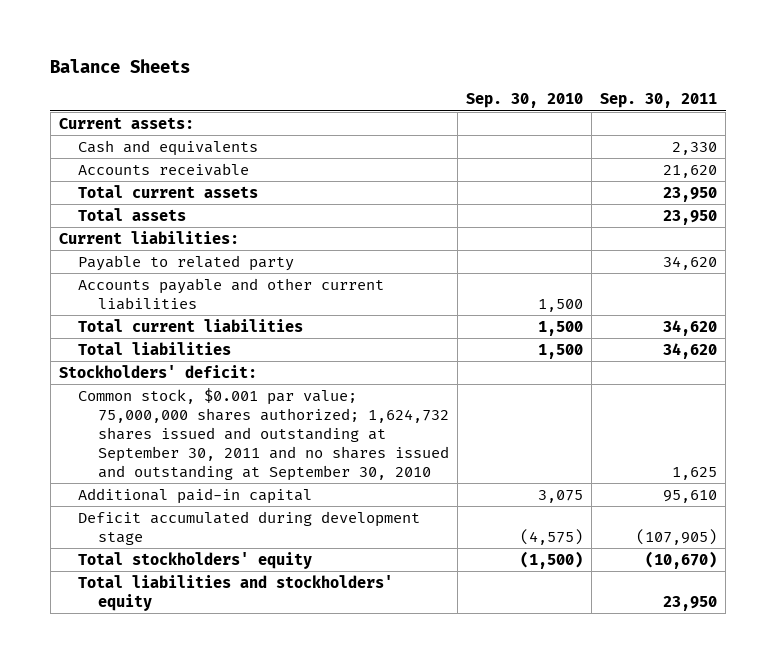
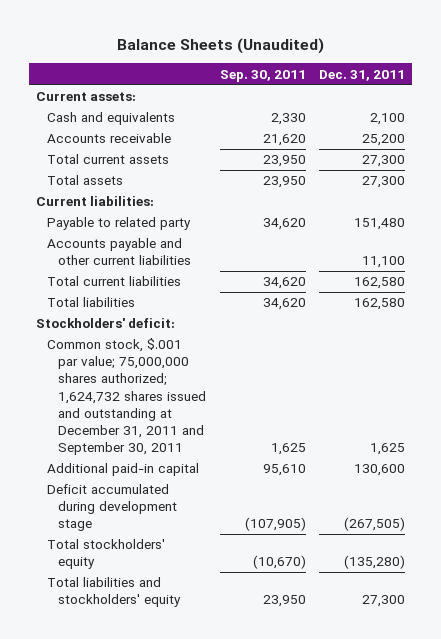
- Balance Sheets
+ Balance Sheets (Unaudited)
- | Sep. 30, 2010 | Sep. 30, 2011
+ | Sep. 30, 2011 | Dec. 31, 2011
- Common stock, $0.001 par value; 75,000,000 shares authorized; 1,624,732 shares issued and outstanding at September 30, 2011 and no shares issued and outstanding at September 30, 2010 | | 1,625
+ Common stock, $.001 par value; 75,000,000 shares authorized; 1,624,732 shares issued and outstanding at December 31, 2011 and September 30, 2011 | 1,625 | 1,625

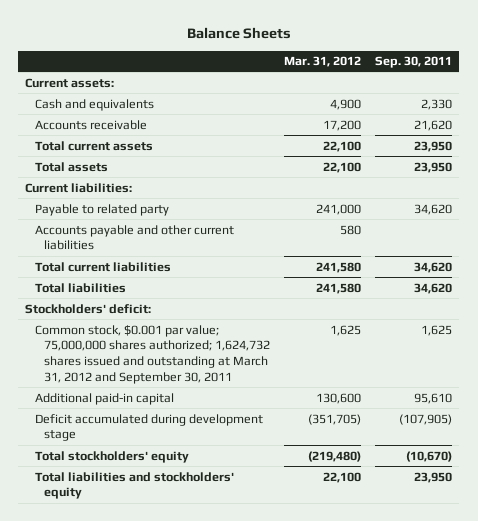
- Balance Sheets (Unaudited)
+ Balance Sheets
- | Sep. 30, 2011 | Dec. 31, 2011
+ | Mar. 31, 2012 | Sep. 30, 2011
- Common stock, $.001 par value; 75,000,000 shares authorized; 1,624,732 shares issued and outstanding at December 31, 2011 and September 30, 2011 | 1,625 | 1,625
+ Common stock, $0.001 par value; 75,000,000 shares authorized; 1,624,732 shares issued and outstanding at March 31, 2012 and September 30, 2011 | 1,625 | 1,625

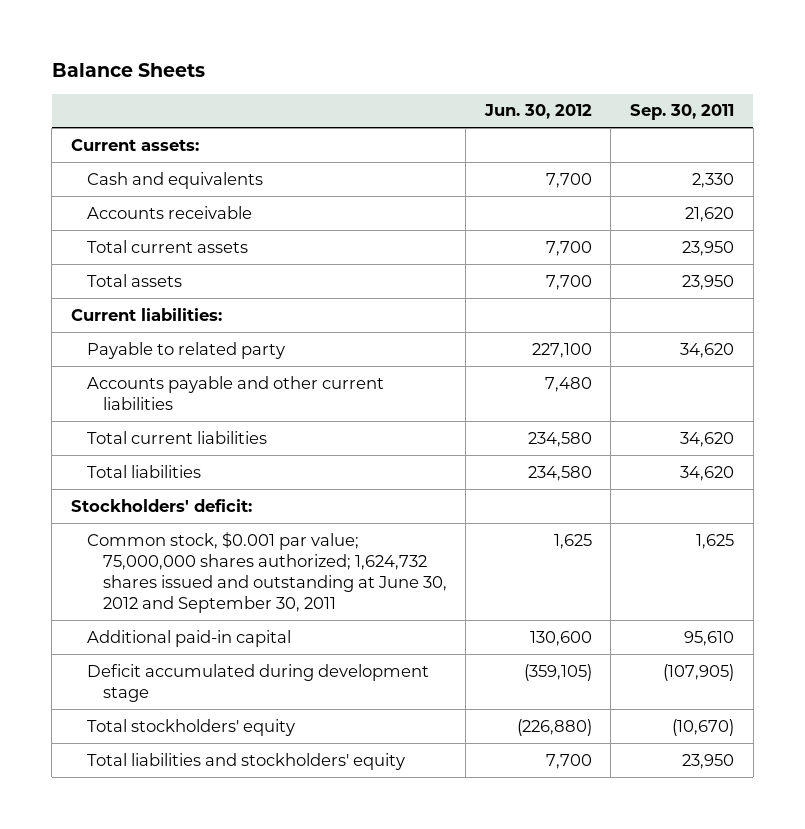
- | Mar. 31, 2012 | Sep. 30, 2011
+ | Jun. 30, 2012 | Sep. 30, 2011
- Common stock, $0.001 par value; 75,000,000 shares authorized; 1,624,732 shares issued and outstanding at March 31, 2012 and September 30, 2011 | 1,625 | 1,625
+ Common stock, $0.001 par value; 75,000,000 shares authorized; 1,624,732 shares issued and outstanding at June 30, 2012 and September 30, 2011 | 1,625 | 1,625

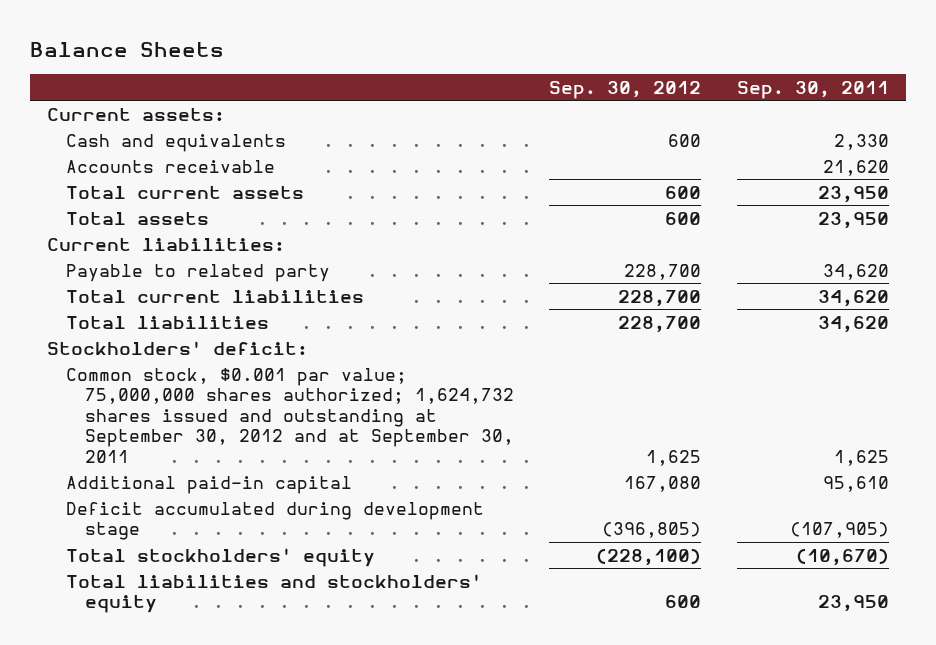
- | Jun. 30, 2012 | Sep. 30, 2011
+ | Sep. 30, 2012 | Sep. 30, 2011
- Accounts payable and other current liabilities | 7,480 |
- Common stock, $0.001 par value; 75,000,000 shares authorized; 1,624,732 shares issued and outstanding at June 30, 2012 and September 30, 2011 | 1,625 | 1,625
+ Common stock, $0.001 par value; 75,000,000 shares authorized; 1,624,732 shares issued and outstanding at September 30, 2012 and at September 30, 2011 | 1,625 | 1,625

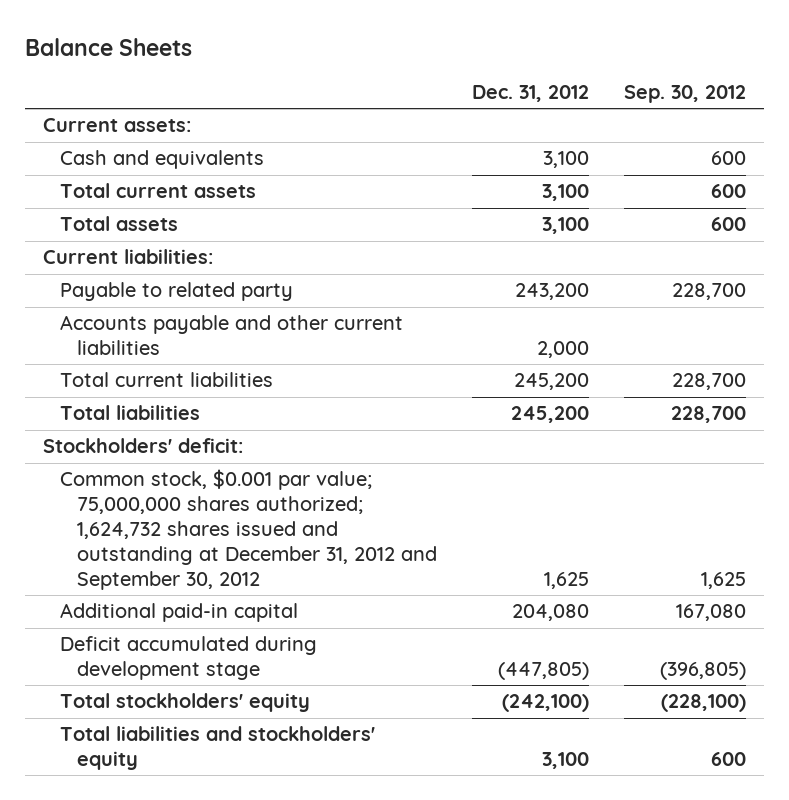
- | Sep. 30, 2012 | Sep. 30, 2011
+ | Dec. 31, 2012 | Sep. 30, 2012
- Accounts receivable | | 21,620
+ Accounts payable and other current liabilities | 2,000 |
- Common stock, $0.001 par value; 75,000,000 shares authorized; 1,624,732 shares issued and outstanding at September 30, 2012 and at September 30, 2011 | 1,625 | 1,625
+ Common stock, $0.001 par value; 75,000,000 shares authorized; 1,624,732 shares issued and outstanding at December 31, 2012 and September 30, 2012 | 1,625 | 1,625

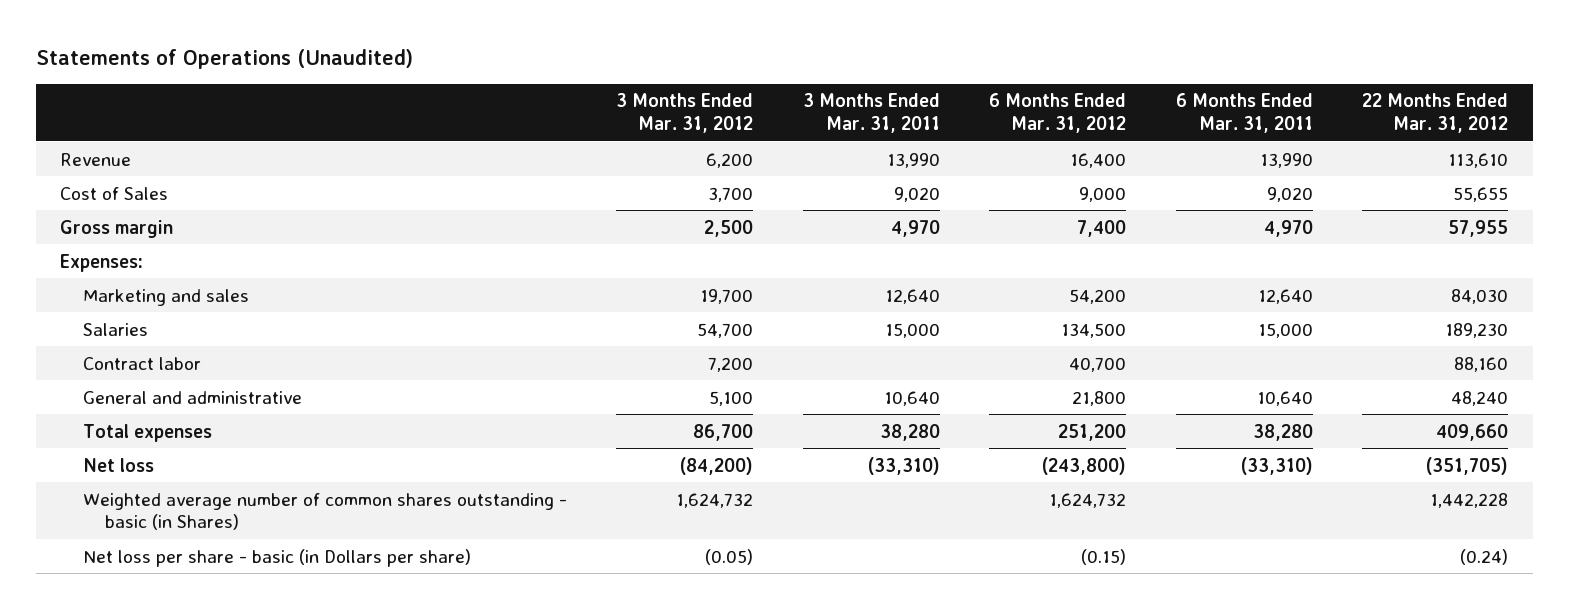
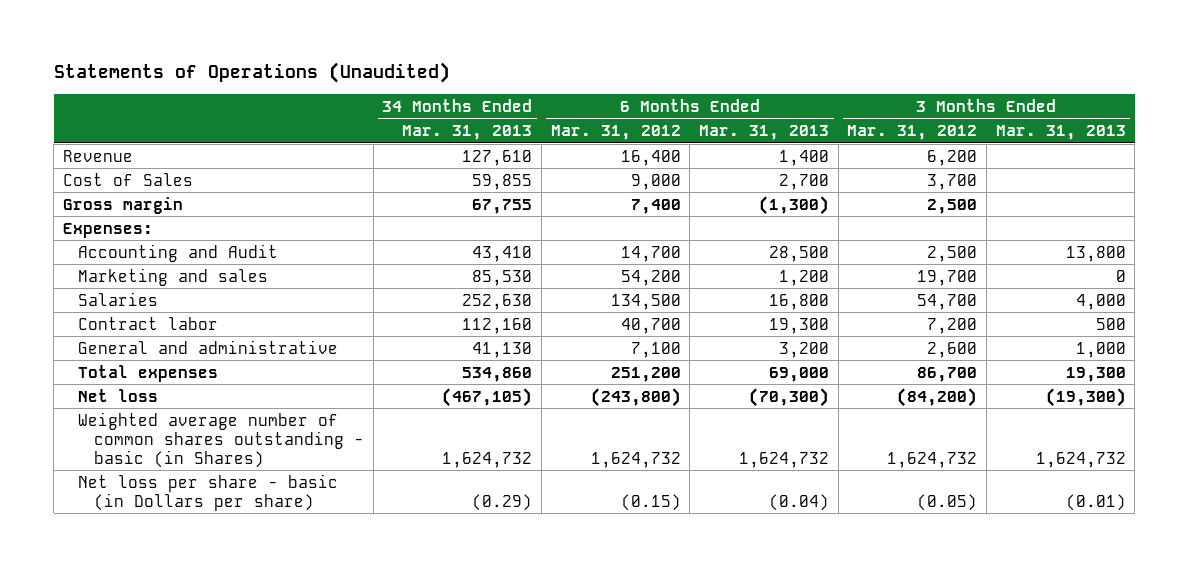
- | 3 Months Ended Mar. 31, 2012 | 3 Months Ended Mar. 31, 2011 | 6 Months Ended Mar. 31, 2012 | 6 Months Ended Mar. 31, 2011 | 22 Months Ended Mar. 31, 2012
+ | 34 Months Ended Mar. 31, 2013 | 6 Months Ended Mar. 31, 2012 | 6 Months Ended Mar. 31, 2013 | 3 Months Ended Mar. 31, 2012 | 3 Months Ended Mar. 31, 2013
+ Accounting and Audit | 43,410 | 14,700 | 28,500 | 2,500 | 13,800
- General and administrative | 5,100 | 10,640 | 21,800 | 10,640 | 48,240
+ General and administrative | 41,130 | 7,100 | 3,200 | 2,600 | 1,000

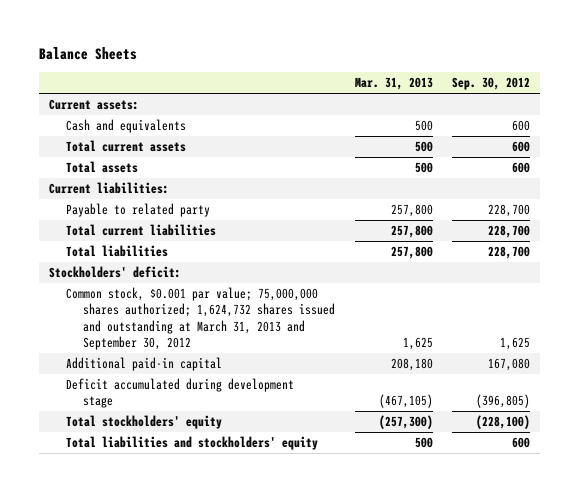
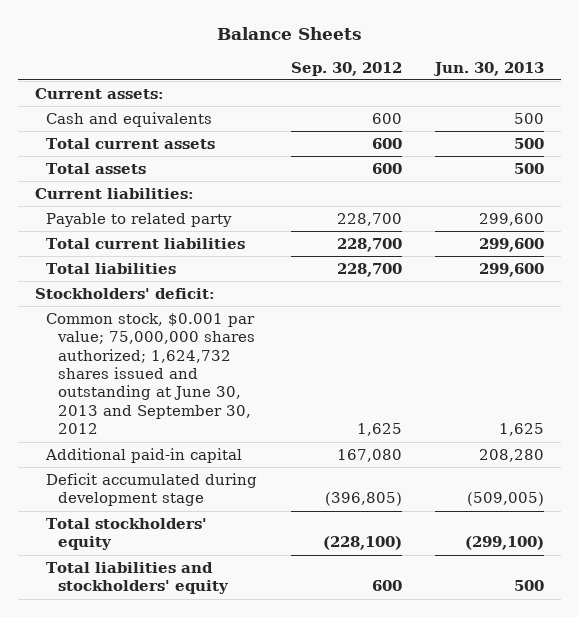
- | Mar. 31, 2013 | Sep. 30, 2012
+ | Sep. 30, 2012 | Jun. 30, 2013
- Common stock, $0.001 par value; 75,000,000 shares authorized; 1,624,732 shares issued and outstanding at March 31, 2013 and September 30, 2012 | 1,625 | 1,625
+ Common stock, $0.001 par value; 75,000,000 shares authorized; 1,624,732 shares issued and outstanding at June 30, 2013 and September 30, 2012 | 1,625 | 1,625

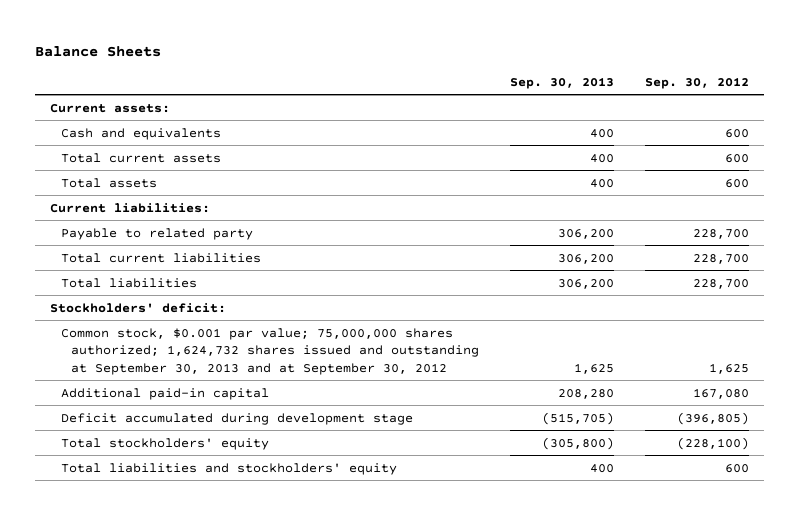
- | Sep. 30, 2012 | Jun. 30, 2013
+ | Sep. 30, 2013 | Sep. 30, 2012
- Common stock, $0.001 par value; 75,000,000 shares authorized; 1,624,732 shares issued and outstanding at June 30, 2013 and September 30, 2012 | 1,625 | 1,625
+ Common stock, $0.001 par value; 75,000,000 shares authorized; 1,624,732 shares issued and outstanding at September 30, 2013 and at September 30, 2012 | 1,625 | 1,625

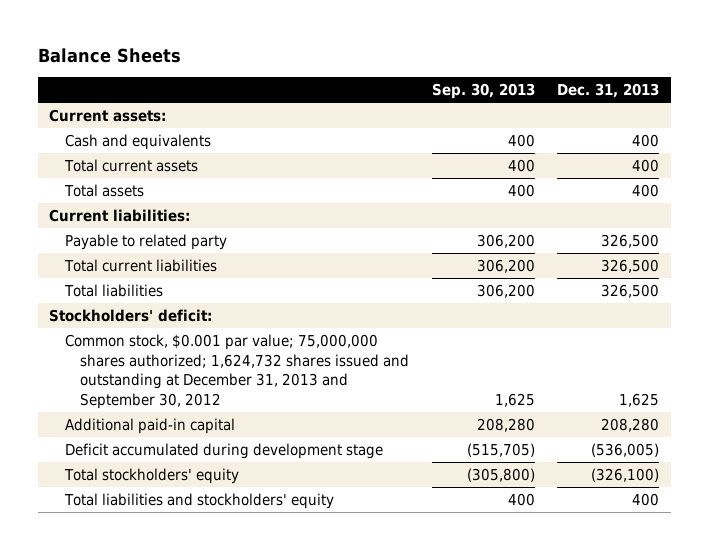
- | Sep. 30, 2013 | Sep. 30, 2012
+ | Sep. 30, 2013 | Dec. 31, 2013
- Common stock, $0.001 par value; 75,000,000 shares authorized; 1,624,732 shares issued and outstanding at September 30, 2013 and at September 30, 2012 | 1,625 | 1,625
+ Common stock, $0.001 par value; 75,000,000 shares authorized; 1,624,732 shares issued and outstanding at December 31, 2013 and September 30, 2012 | 1,625 | 1,625

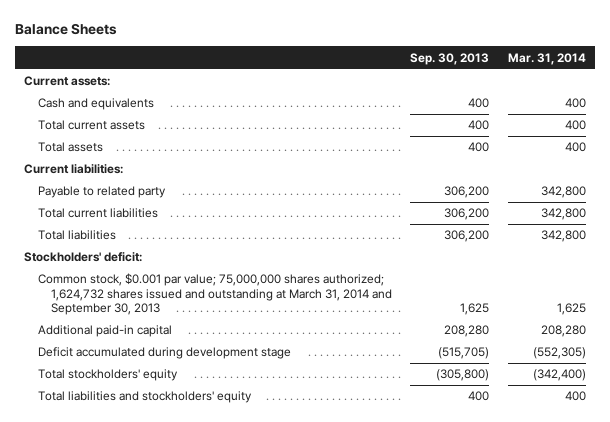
- | Sep. 30, 2013 | Dec. 31, 2013
+ | Sep. 30, 2013 | Mar. 31, 2014
- Common stock, $0.001 par value; 75,000,000 shares authorized; 1,624,732 shares issued and outstanding at December 31, 2013 and September 30, 2012 | 1,625 | 1,625
+ Common stock, $0.001 par value; 75,000,000 shares authorized; 1,624,732 shares issued and outstanding at March 31, 2014 and September 30, 2013 | 1,625 | 1,625

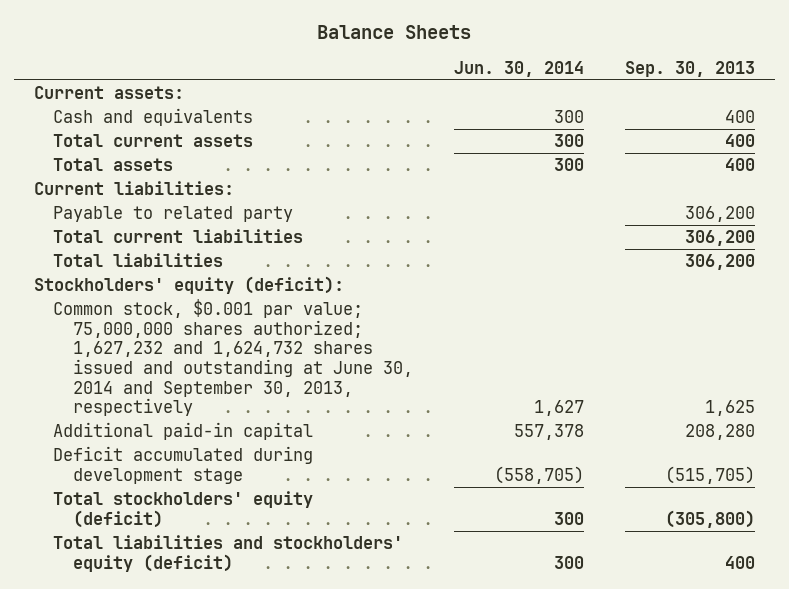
- | Sep. 30, 2013 | Mar. 31, 2014
+ | Jun. 30, 2014 | Sep. 30, 2013
- Stockholders' deficit:
- Common stock, $0.001 par value; 75,000,000 shares authorized; 1,624,732 shares issued and outstanding at March 31, 2014 and September 30, 2013 | 1,625 | 1,625
+ Stockholders' equity (deficit):
+ Common stock, $0.001 par value; 75,000,000 shares authorized; 1,627,232 and 1,624,732 shares issued and outstanding at June 30, 2014 and September 30, 2013, respectively | 1,627 | 1,625
- Total stockholders' equity | (305,800) | (342,400)
- Total liabilities and stockholders' equity | 400 | 400
+ Total stockholders' equity (deficit) | 300 | (305,800)
+ Total liabilities and stockholders' equity (deficit) | 300 | 400

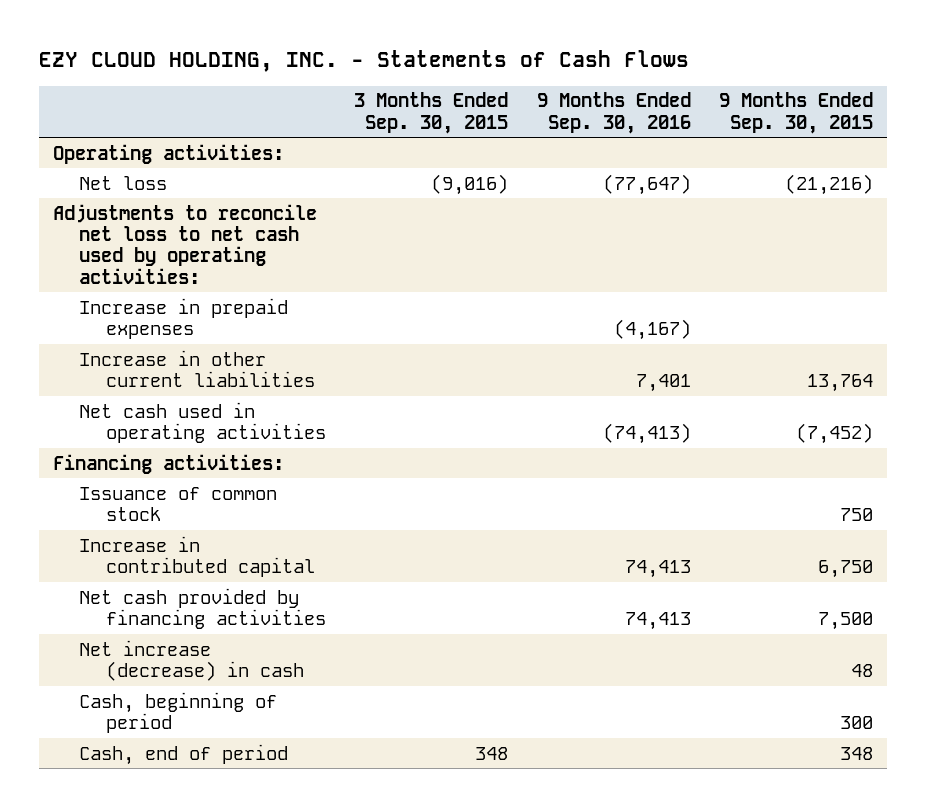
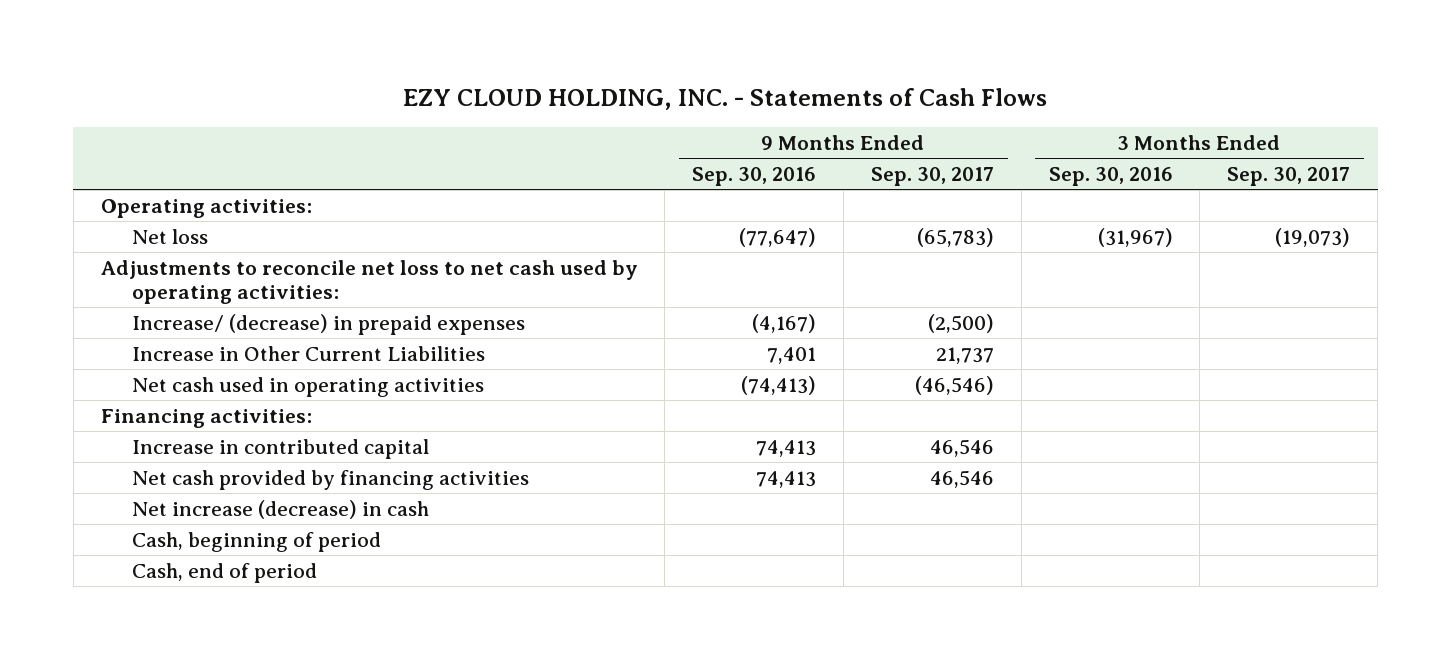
- | 3 Months Ended Sep. 30, 2015 | 9 Months Ended Sep. 30, 2016 | 9 Months Ended Sep. 30, 2015
+ | 9 Months Ended Sep. 30, 2016 | 9 Months Ended Sep. 30, 2017 | 3 Months Ended Sep. 30, 2016 | 3 Months Ended Sep. 30, 2017
- Increase in prepaid expenses | | (4,167) |
- Increase in other current liabilities | | 7,401 | 13,764
+ Increase/ (decrease) in prepaid expenses | (4,167) | (2,500) | |
+ Increase in Other Current Liabilities | 7,401 | 21,737 | |
- Issuance of common stock | | | 750

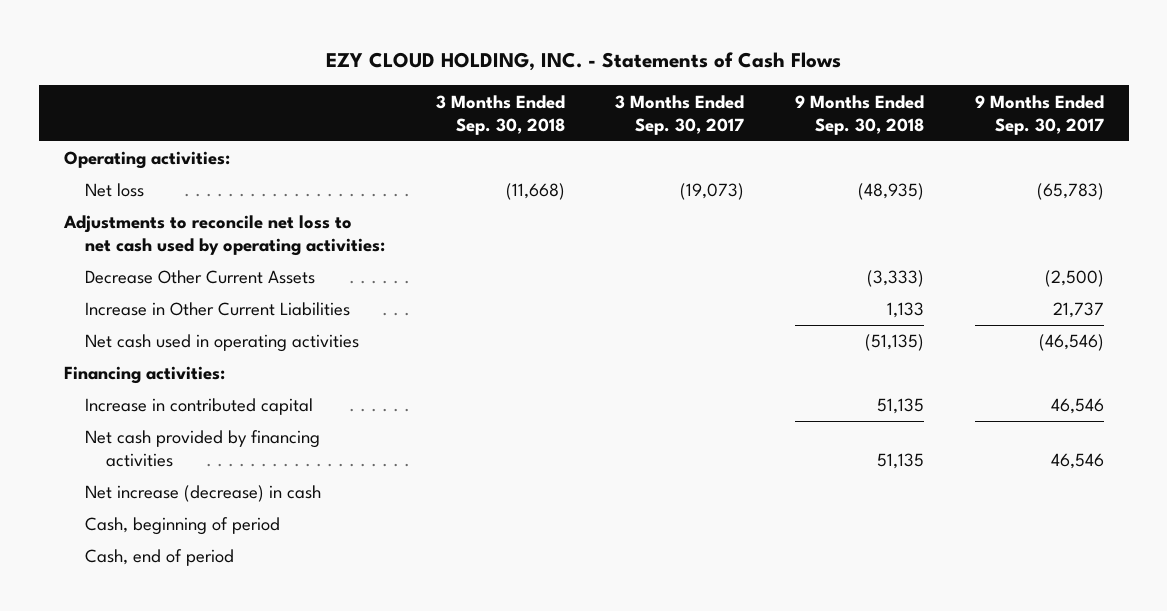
- | 9 Months Ended Sep. 30, 2016 | 9 Months Ended Sep. 30, 2017 | 3 Months Ended Sep. 30, 2016 | 3 Months Ended Sep. 30, 2017
+ | 3 Months Ended Sep. 30, 2018 | 3 Months Ended Sep. 30, 2017 | 9 Months Ended Sep. 30, 2018 | 9 Months Ended Sep. 30, 2017
- Increase/ (decrease) in prepaid expenses | (4,167) | (2,500) | |
+ Decrease Other Current Assets | | | (3,333) | (2,500)

